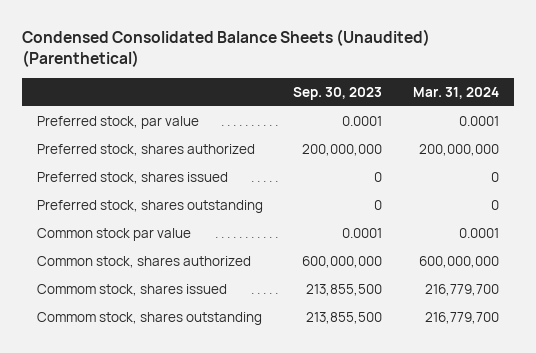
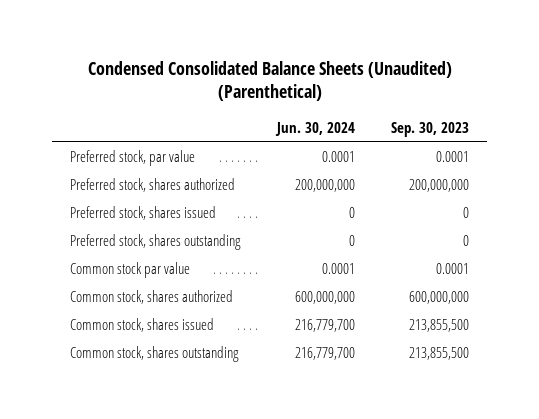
- | Sep. 30, 2023 | Mar. 31, 2024
+ | Jun. 30, 2024 | Sep. 30, 2023
- Commom stock, shares issued | 213,855,500 | 216,779,700
- Commom stock, shares outstanding | 213,855,500 | 216,779,700
+ Common stock, shares issued | 216,779,700 | 213,855,500
+ Common stock, shares outstanding | 216,779,700 | 213,855,500

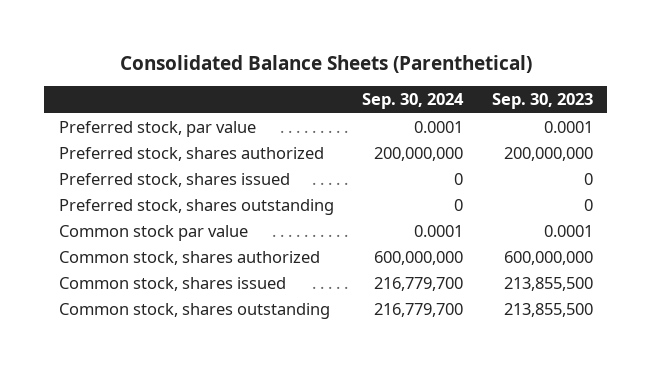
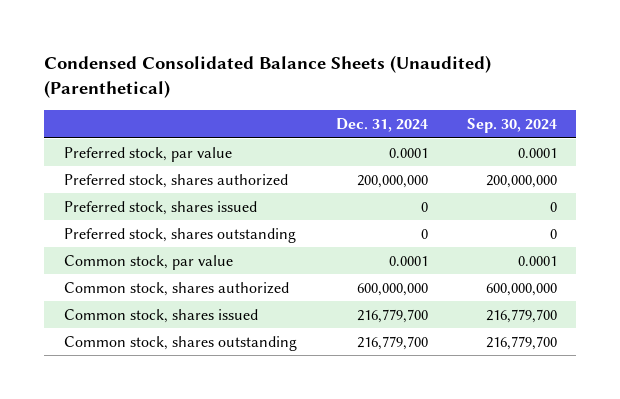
- Consolidated Balance Sheets (Parenthetical)
+ Condensed Consolidated Balance Sheets (Unaudited) (Parenthetical)
- | Sep. 30, 2024 | Sep. 30, 2023
+ | Dec. 31, 2024 | Sep. 30, 2024
- Common stock par value | 0.0001 | 0.0001
+ Common stock, par value | 0.0001 | 0.0001

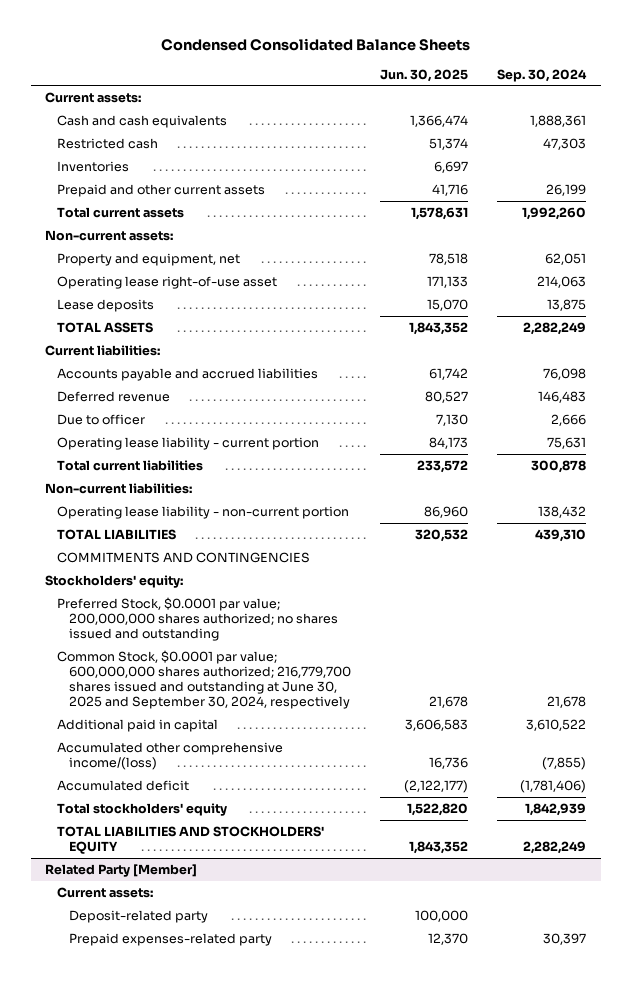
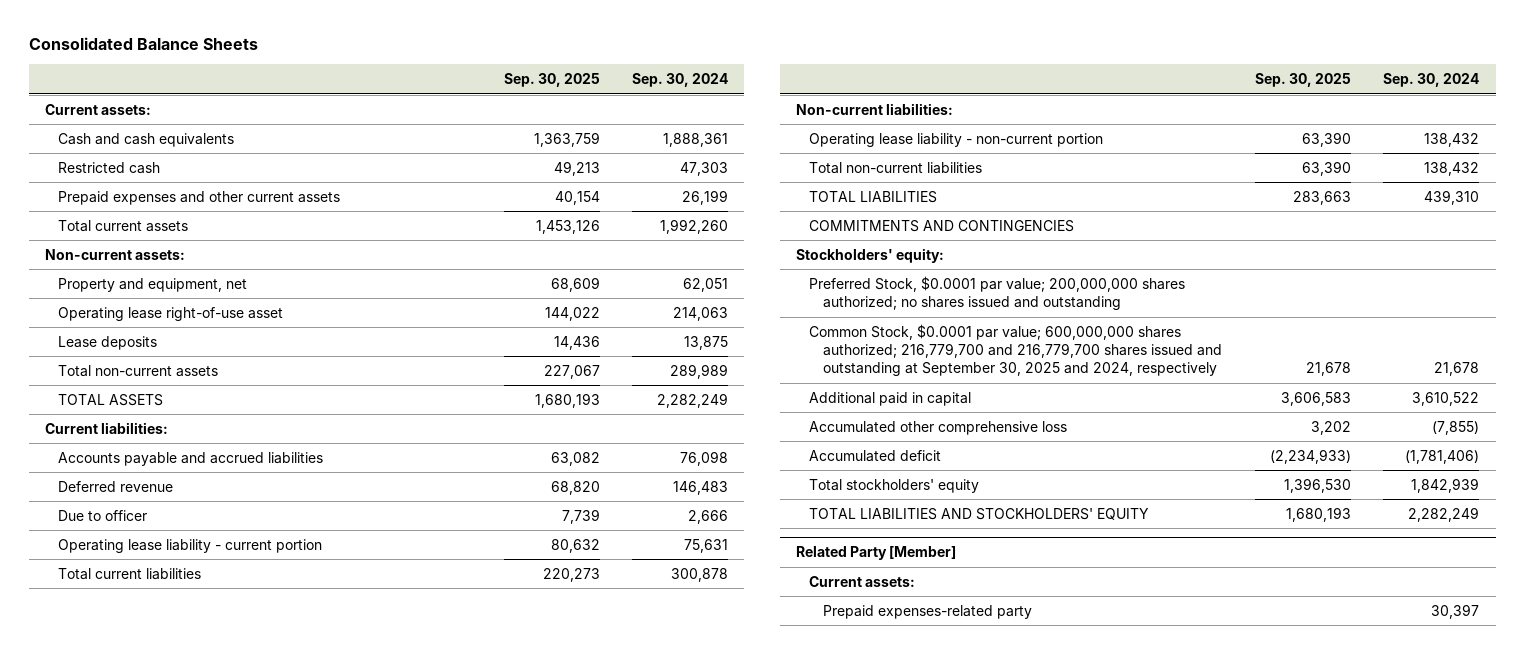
- Condensed Consolidated Balance Sheets
+ Consolidated Balance Sheets
- | Jun. 30, 2025 | Sep. 30, 2024
+ | Sep. 30, 2025 | Sep. 30, 2024
- Inventories | 6,697 |
- Prepaid and other current assets | 41,716 | 26,199
+ Prepaid expenses and other current assets | 40,154 | 26,199
+ Total non-current assets | 227,067 | 289,989
+ Total non-current liabilities | 63,390 | 138,432
- Common Stock, $0.0001 par value; 600,000,000 shares authorized; 216,779,700 shares issued and outstanding at June 30, 2025 and September 30, 2024, respectively | 21,678 | 21,678
+ Common Stock, $0.0001 par value; 600,000,000 shares authorized; 216,779,700 and 216,779,700 shares issued and outstanding at September 30, 2025 and 2024, respectively | 21,678 | 21,678
- Accumulated other comprehensive income/(loss) | 16,736 | (7,855)
+ Accumulated other comprehensive loss | 3,202 | (7,855)
@ Related Party [Member]
- Deposit-related party | 100,000 |

